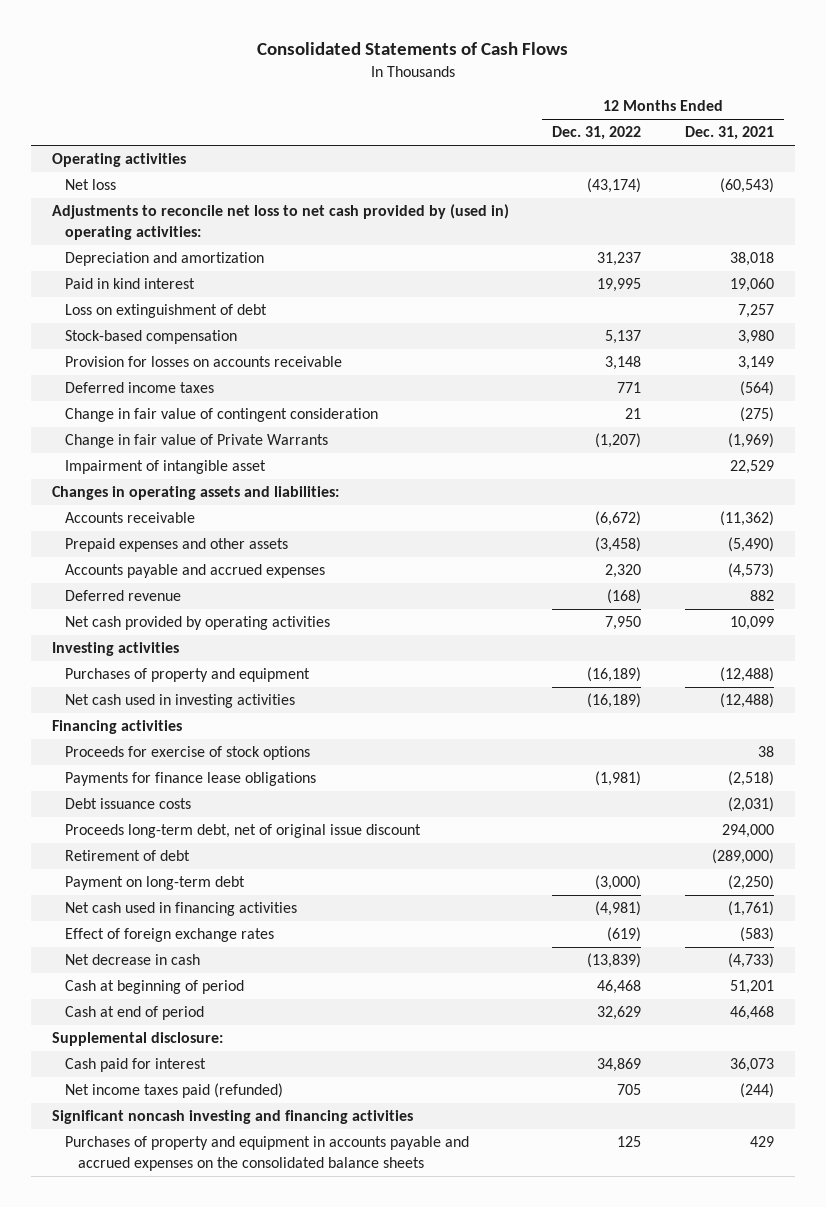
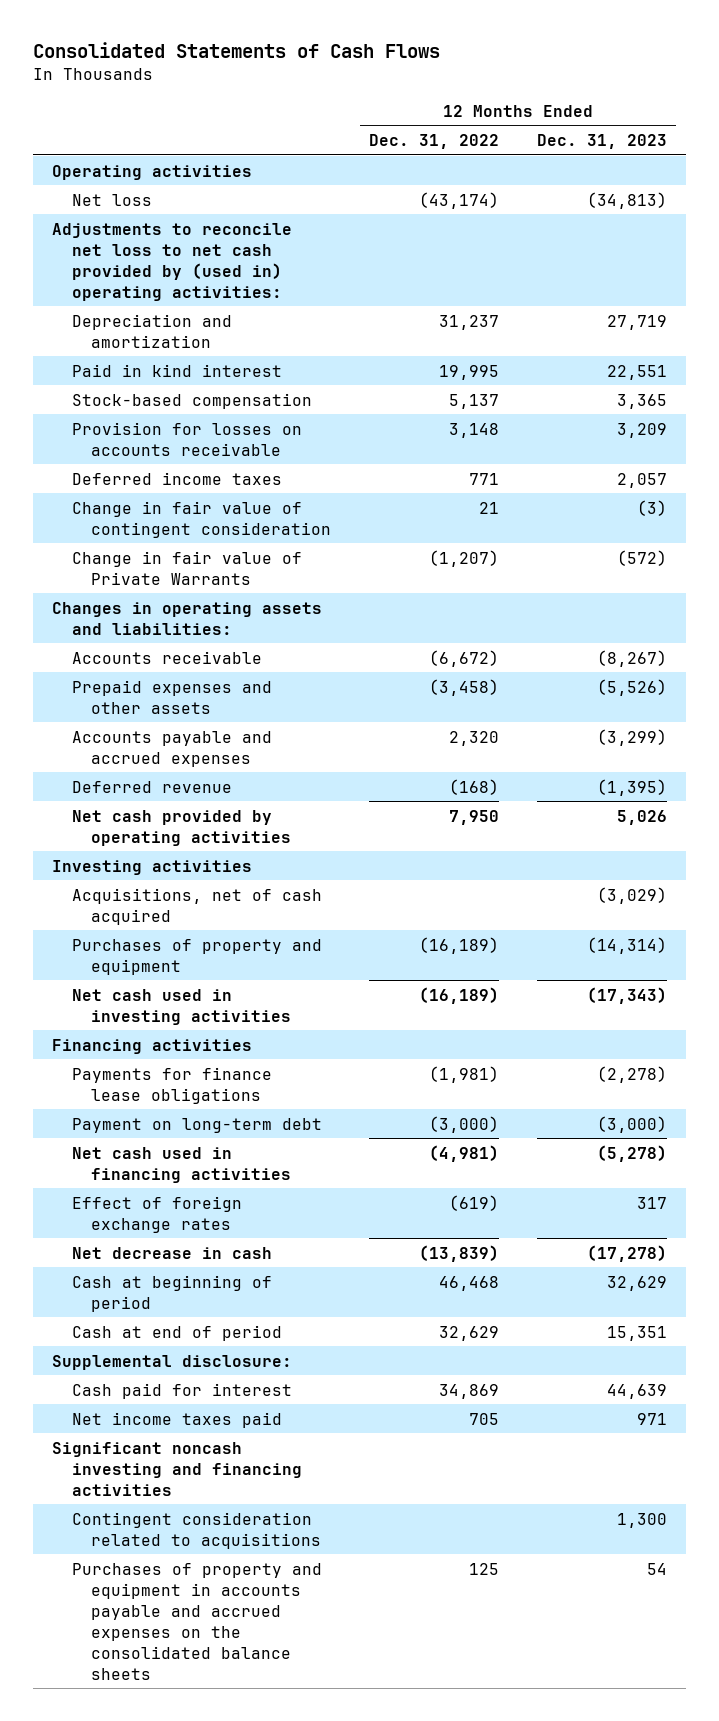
- | 12 Months Ended Dec. 31, 2022 | 12 Months Ended Dec. 31, 2021
+ | 12 Months Ended Dec. 31, 2022 | 12 Months Ended Dec. 31, 2023
- Loss on extinguishment of debt | | 7,257
- Impairment of intangible asset | | 22,529
+ Acquisitions, net of cash acquired | | (3,029)
- Proceeds for exercise of stock options | | 38
- Debt issuance costs | | (2,031)
- Proceeds long-term debt, net of original issue discount | | 294,000
- Retirement of debt | | (289,000)
- Net income taxes paid (refunded) | 705 | (244)
+ Net income taxes paid | 705 | 971
+ Contingent consideration related to acquisitions | | 1,300

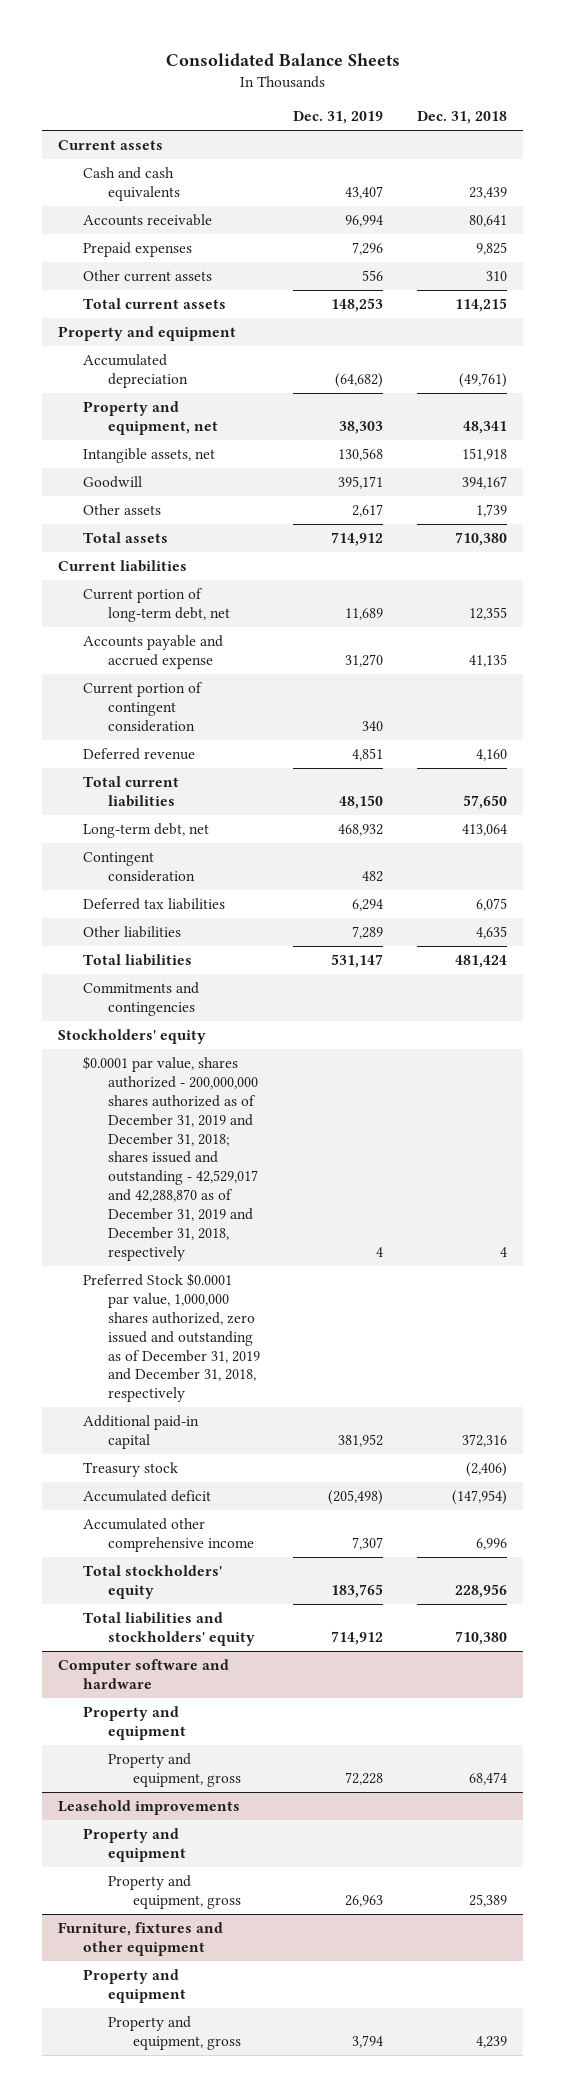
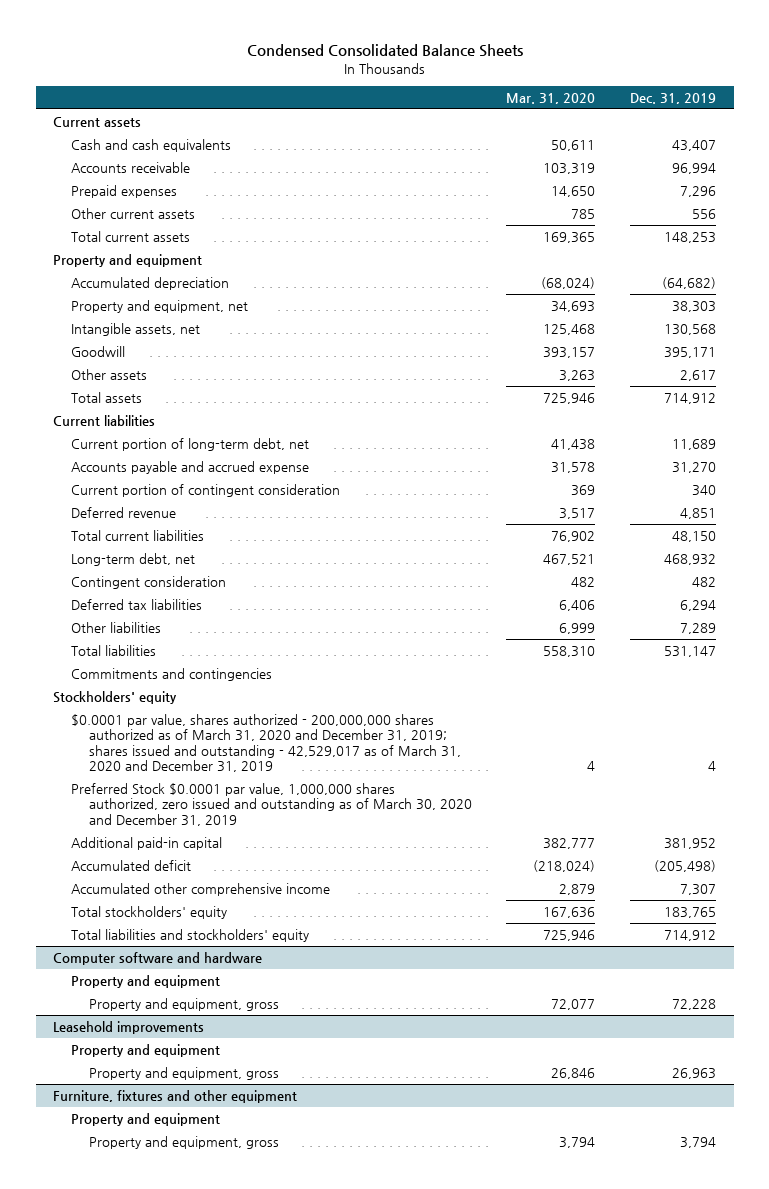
- Consolidated Balance Sheets
+ Condensed Consolidated Balance Sheets
- | Dec. 31, 2019 | Dec. 31, 2018
+ | Mar. 31, 2020 | Dec. 31, 2019
- $0.0001 par value, shares authorized - 200,000,000 shares authorized as of December 31, 2019 and December 31, 2018; shares issued and outstanding - 42,529,017 and 42,288,870 as of December 31, 2019 and December 31, 2018, respectively | 4 | 4
- Preferred Stock $0.0001 par value, 1,000,000 shares authorized, zero issued and outstanding as of December 31, 2019 and December 31, 2018, respectively
+ $0.0001 par value, shares authorized - 200,000,000 shares authorized as of March 31, 2020 and December 31, 2019; shares issued and outstanding - 42,529,017 as of March 31, 2020 and December 31, 2019 | 4 | 4
+ Preferred Stock $0.0001 par value, 1,000,000 shares authorized, zero issued and outstanding as of March 30, 2020 and December 31, 2019
- Treasury stock | | (2,406)

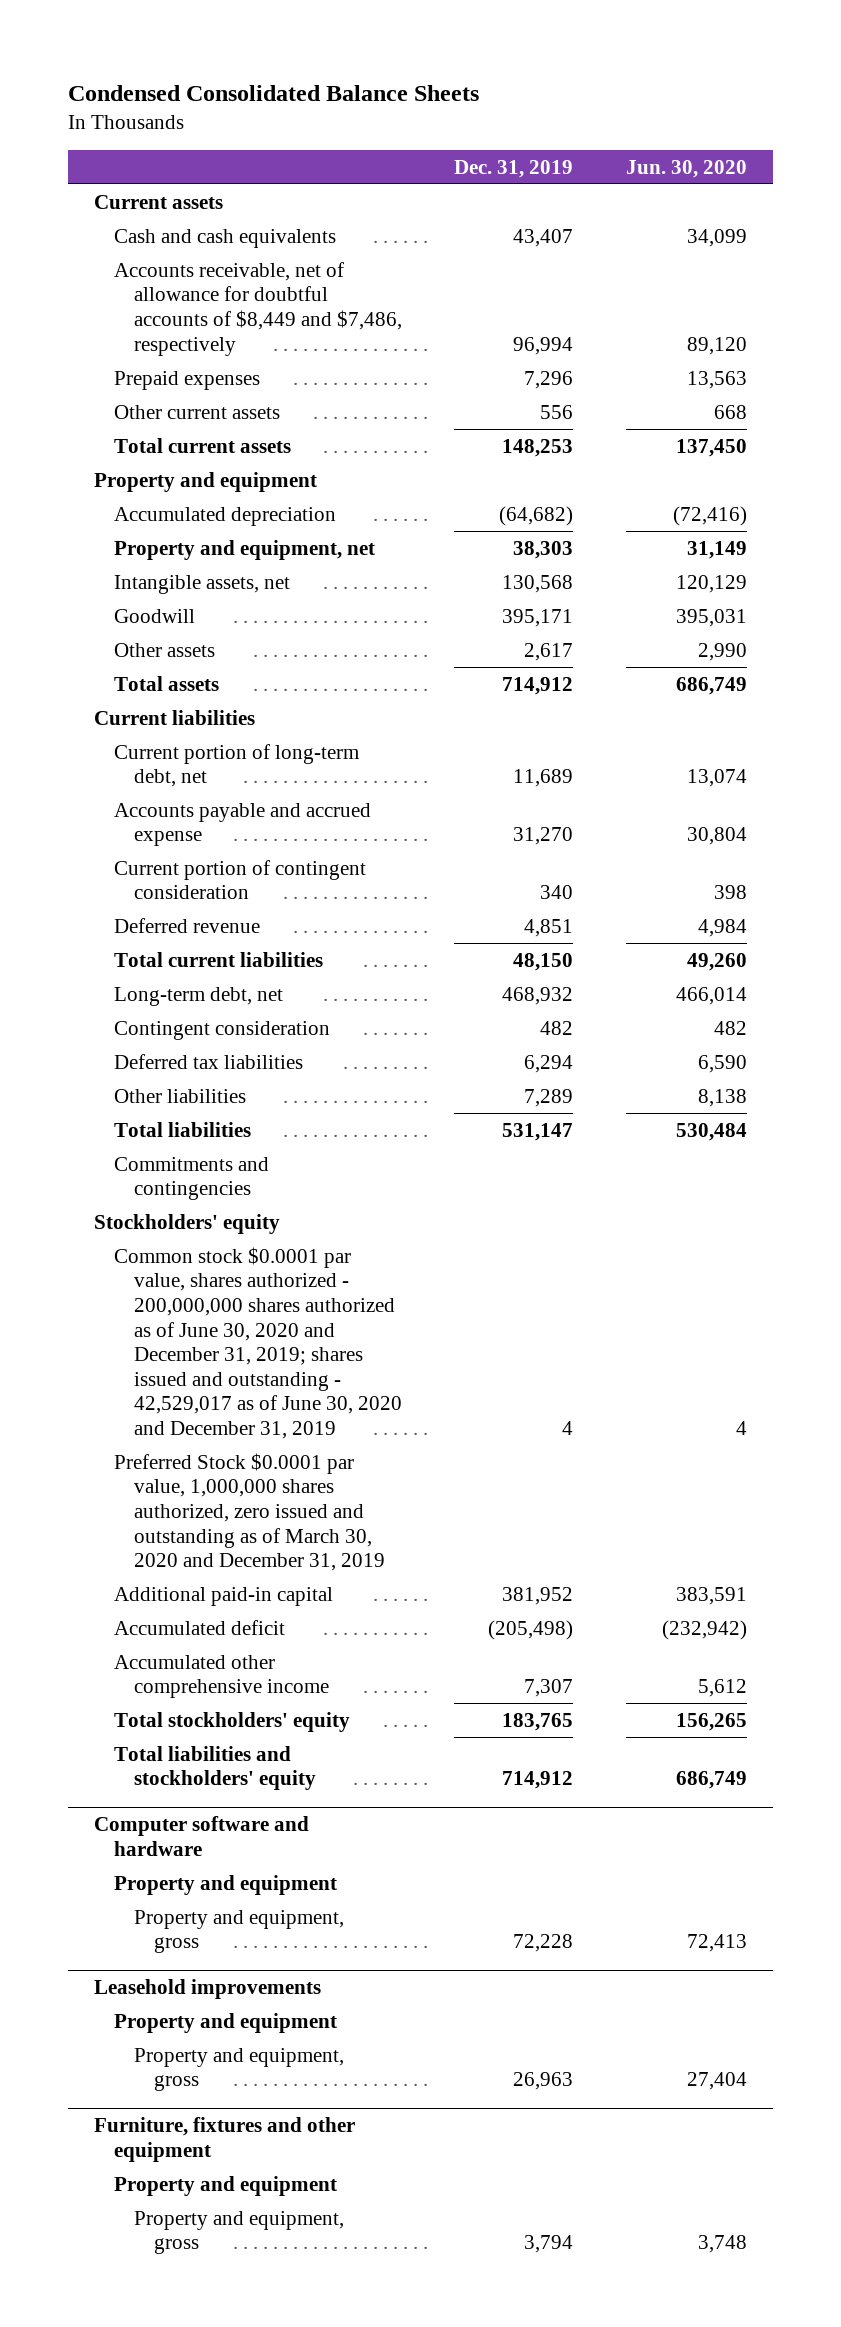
- | Mar. 31, 2020 | Dec. 31, 2019
+ | Dec. 31, 2019 | Jun. 30, 2020
- Accounts receivable | 103,319 | 96,994
+ Accounts receivable, net of allowance for doubtful accounts of $8,449 and $7,486, respectively | 96,994 | 89,120
- $0.0001 par value, shares authorized - 200,000,000 shares authorized as of March 31, 2020 and December 31, 2019; shares issued and outstanding - 42,529,017 as of March 31, 2020 and December 31, 2019 | 4 | 4
+ Common stock $0.0001 par value, shares authorized - 200,000,000 shares authorized as of June 30, 2020 and December 31, 2019; shares issued and outstanding - 42,529,017 as of June 30, 2020 and December 31, 2019 | 4 | 4

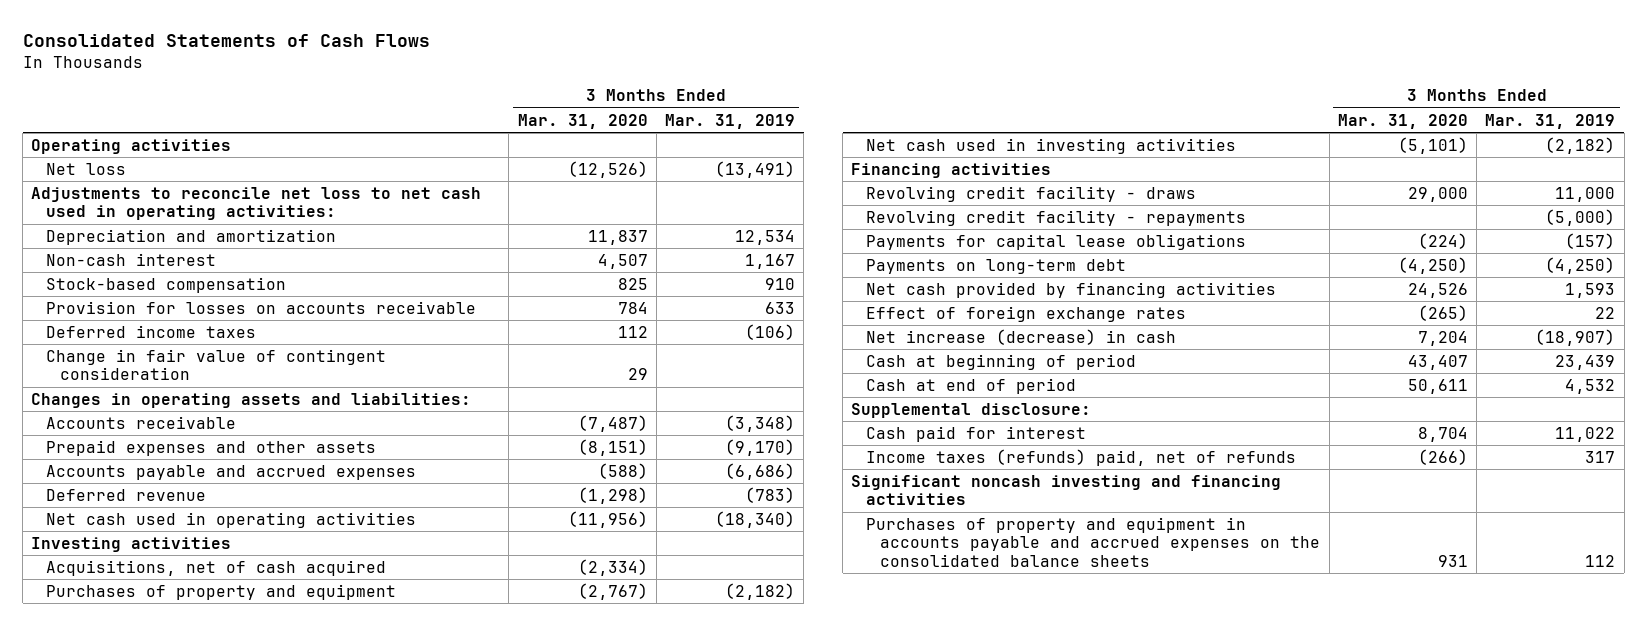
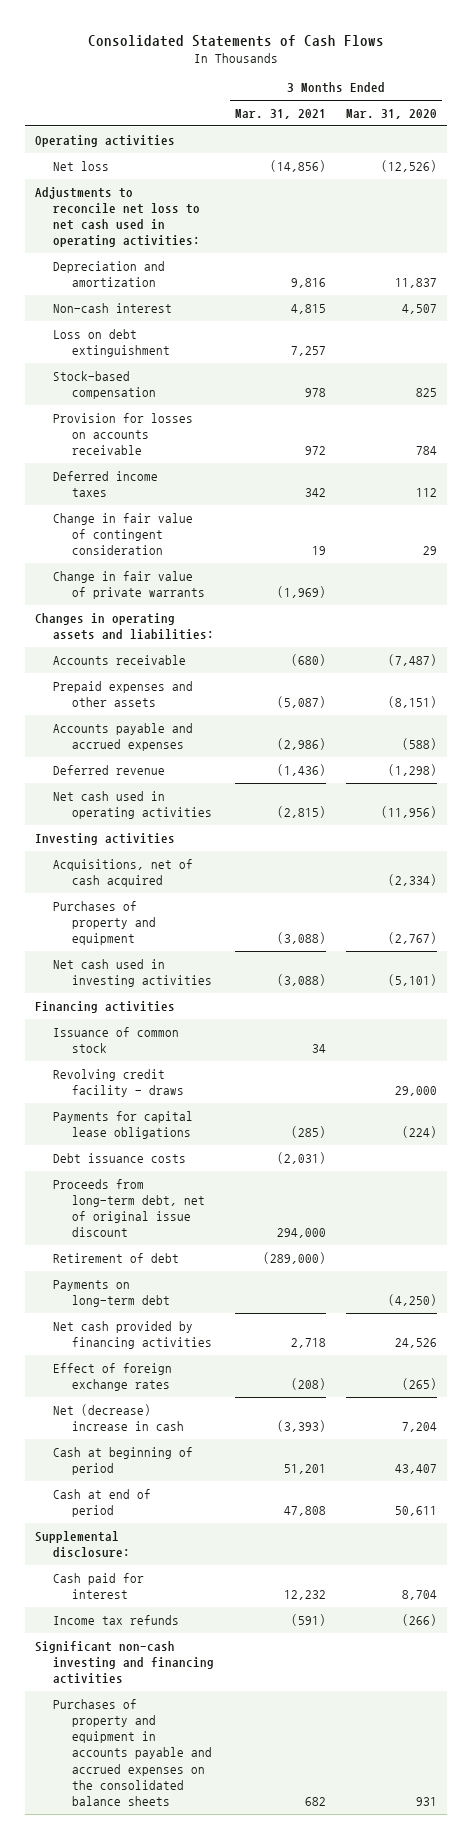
- | 3 Months Ended Mar. 31, 2020 | 3 Months Ended Mar. 31, 2019
+ | 3 Months Ended Mar. 31, 2021 | 3 Months Ended Mar. 31, 2020
+ Loss on debt extinguishment | 7,257 |
+ Change in fair value of private warrants | (1,969) |
+ Issuance of common stock | 34 |
- Revolving credit facility - repayments | | (5,000)
+ Debt issuance costs | (2,031) |
+ Proceeds from long-term debt, net of original issue discount | 294,000 |
+ Retirement of debt | (289,000) |
- Net increase (decrease) in cash | 7,204 | (18,907)
+ Net (decrease) increase in cash | (3,393) | 7,204
- Income taxes (refunds) paid, net of refunds | (266) | 317
- Significant noncash investing and financing activities
+ Income tax refunds | (591) | (266)
+ Significant non-cash investing and financing activities

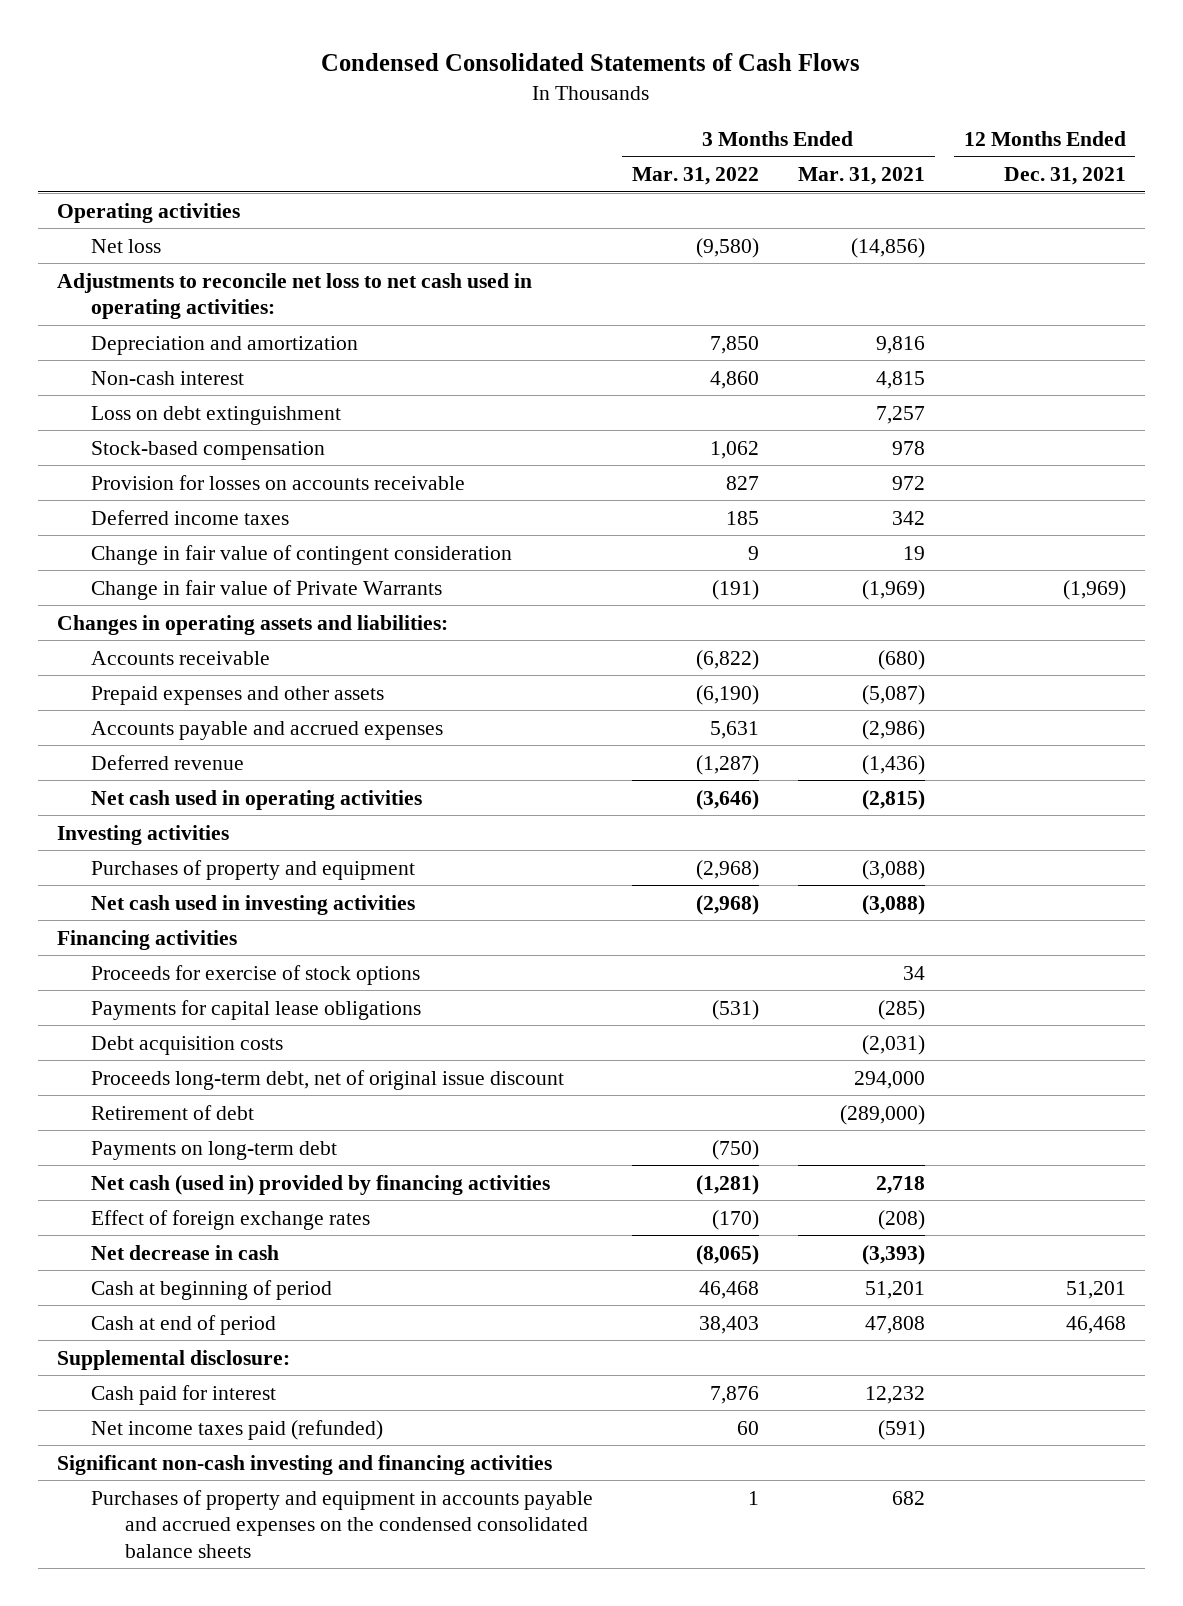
- Consolidated Statements of Cash Flows
+ Condensed Consolidated Statements of Cash Flows
- | 3 Months Ended Mar. 31, 2021 | 3 Months Ended Mar. 31, 2020
+ | 3 Months Ended Mar. 31, 2022 | 3 Months Ended Mar. 31, 2021 | 12 Months Ended Dec. 31, 2021
- Change in fair value of private warrants | (1,969) |
+ Change in fair value of Private Warrants | (191) | (1,969) | (1,969)
- Acquisitions, net of cash acquired | | (2,334)
- Issuance of common stock | 34 |
- Revolving credit facility - draws | | 29,000
+ Proceeds for exercise of stock options | | 34 |
- Debt issuance costs | (2,031) |
- Proceeds from long-term debt, net of original issue discount | 294,000 |
+ Debt acquisition costs | | (2,031) |
+ Proceeds long-term debt, net of original issue discount | | 294,000 |
- Net cash provided by financing activities | 2,718 | 24,526
+ Net cash (used in) provided by financing activities | (1,281) | 2,718 |
- Net (decrease) increase in cash | (3,393) | 7,204
+ Net decrease in cash | (8,065) | (3,393) |
- Income tax refunds | (591) | (266)
+ Net income taxes paid (refunded) | 60 | (591) |
- Purchases of property and equipment in accounts payable and accrued expenses on the consolidated balance sheets | 682 | 931
+ Purchases of property and equipment in accounts payable and accrued expenses on the condensed consolidated balance sheets | 1 | 682 |

